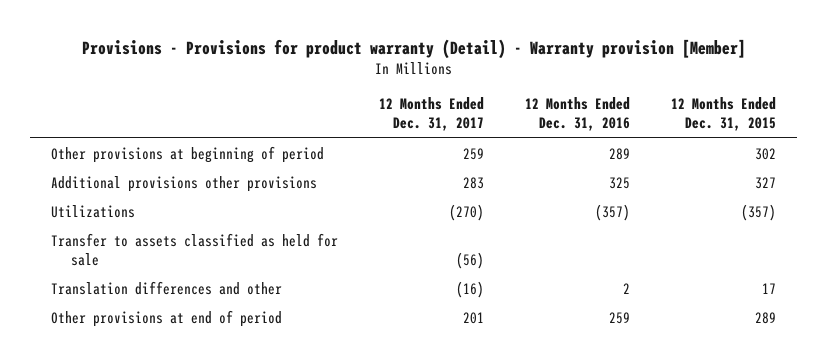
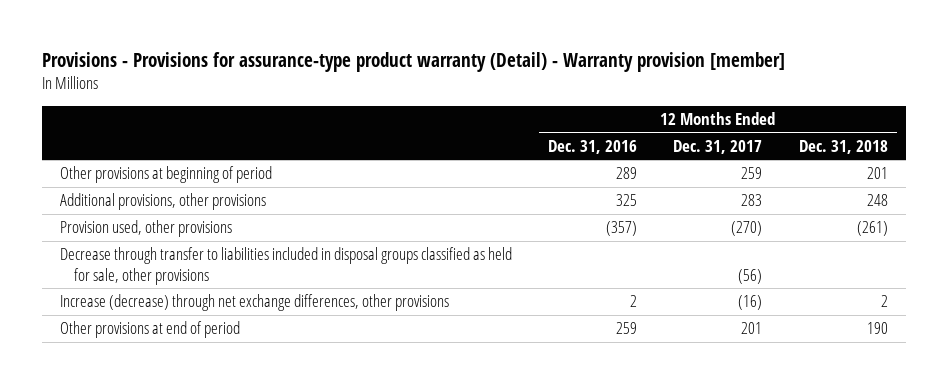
- Provisions - Provisions for product warranty (Detail) - Warranty provision [Member]
+ Provisions - Provisions for assurance-type product warranty (Detail) - Warranty provision [member]
- | 12 Months Ended Dec. 31, 2017 | 12 Months Ended Dec. 31, 2016 | 12 Months Ended Dec. 31, 2015
+ | 12 Months Ended Dec. 31, 2016 | 12 Months Ended Dec. 31, 2017 | 12 Months Ended Dec. 31, 2018
- Additional provisions other provisions | 283 | 325 | 327
- Utilizations | (270) | (357) | (357)
- Transfer to assets classified as held for sale | (56) | |
- Translation differences and other | (16) | 2 | 17
+ Additional provisions, other provisions | 325 | 283 | 248
+ Provision used, other provisions | (357) | (270) | (261)
+ Decrease through transfer to liabilities included in disposal groups classified as held for sale, other provisions | | (56) |
+ Increase (decrease) through net exchange differences, other provisions | 2 | (16) | 2

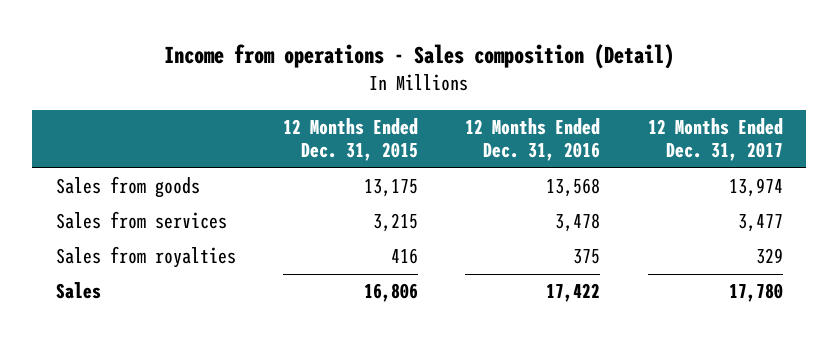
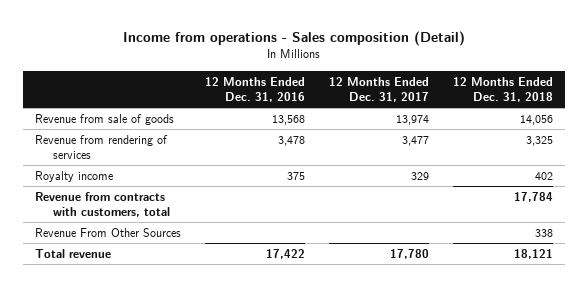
- | 12 Months Ended Dec. 31, 2015 | 12 Months Ended Dec. 31, 2016 | 12 Months Ended Dec. 31, 2017
+ | 12 Months Ended Dec. 31, 2016 | 12 Months Ended Dec. 31, 2017 | 12 Months Ended Dec. 31, 2018
- Sales from goods | 13,175 | 13,568 | 13,974
- Sales from services | 3,215 | 3,478 | 3,477
- Sales from royalties | 416 | 375 | 329
- Sales | 16,806 | 17,422 | 17,780
+ Revenue from sale of goods | 13,568 | 13,974 | 14,056
+ Revenue from rendering of services | 3,478 | 3,477 | 3,325
+ Royalty income | 375 | 329 | 402
+ Revenue from contracts with customers, total | | | 17,784
+ Revenue From Other Sources | | | 338
+ Total revenue | 17,422 | 17,780 | 18,121

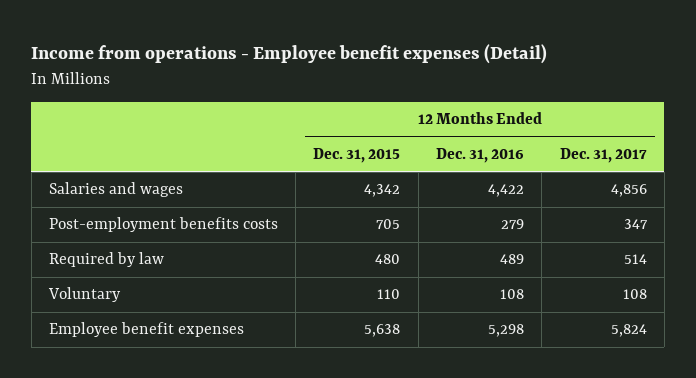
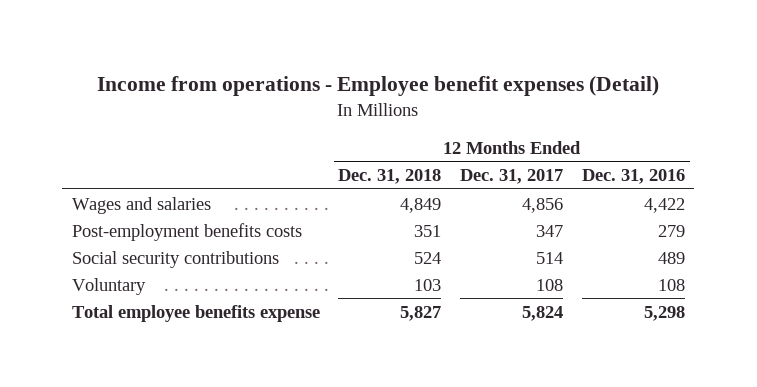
- | 12 Months Ended Dec. 31, 2015 | 12 Months Ended Dec. 31, 2016 | 12 Months Ended Dec. 31, 2017
+ | 12 Months Ended Dec. 31, 2018 | 12 Months Ended Dec. 31, 2017 | 12 Months Ended Dec. 31, 2016
- Salaries and wages | 4,342 | 4,422 | 4,856
+ Wages and salaries | 4,849 | 4,856 | 4,422
- Required by law | 480 | 489 | 514
+ Social security contributions | 524 | 514 | 489
- Employee benefit expenses | 5,638 | 5,298 | 5,824
+ Total employee benefits expense | 5,827 | 5,824 | 5,298

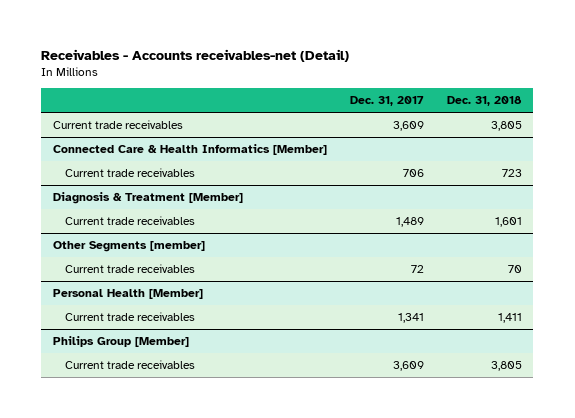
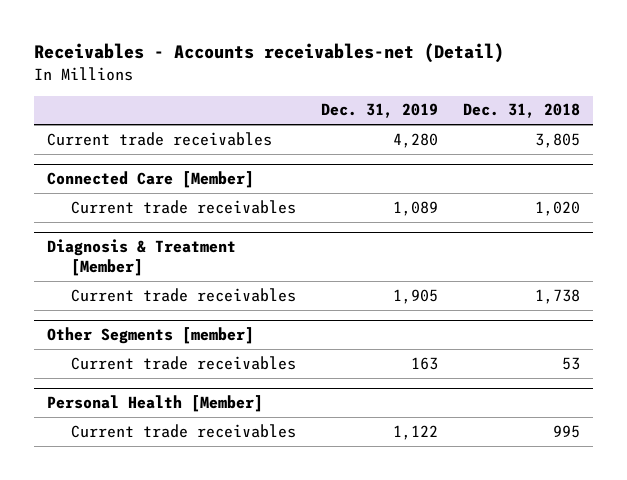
- | Dec. 31, 2017 | Dec. 31, 2018
+ | Dec. 31, 2019 | Dec. 31, 2018
- Connected Care & Health Informatics [Member]
- Current trade receivables | 706 | 723
+ Connected Care [Member]
+ Current trade receivables | 1,089 | 1,020
@ Diagnosis & Treatment [Member]
- Current trade receivables | 1,489 | 1,601
+ Current trade receivables | 1,905 | 1,738
@ Other Segments [member]
- Current trade receivables | 72 | 70
+ Current trade receivables | 163 | 53
@ Personal Health [Member]
- Current trade receivables | 1,341 | 1,411
- Philips Group [Member]
- Current trade receivables | 3,609 | 3,805
@ Personal Health [Member]
+ Current trade receivables | 1,122 | 995

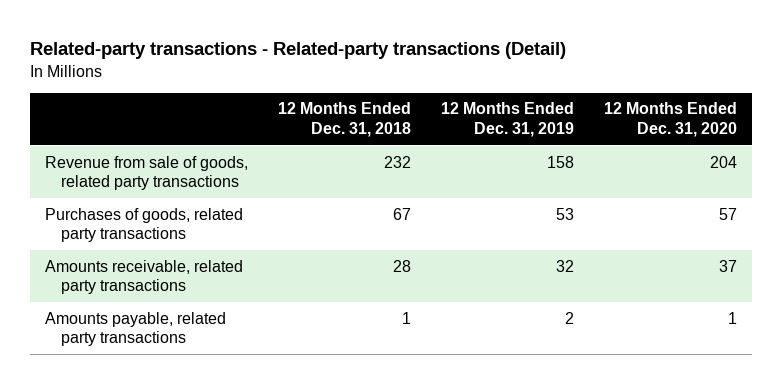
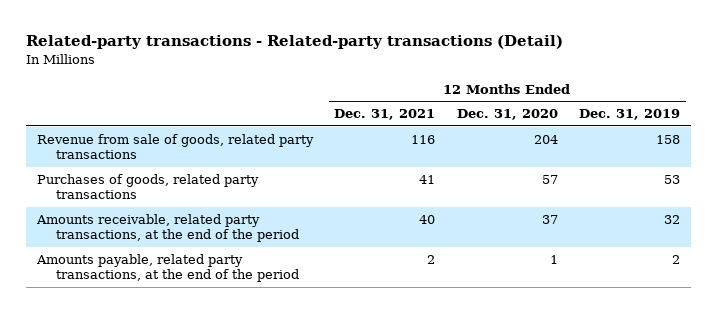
- | 12 Months Ended Dec. 31, 2018 | 12 Months Ended Dec. 31, 2019 | 12 Months Ended Dec. 31, 2020
+ | 12 Months Ended Dec. 31, 2021 | 12 Months Ended Dec. 31, 2020 | 12 Months Ended Dec. 31, 2019
- Amounts receivable, related party transactions | 28 | 32 | 37
- Amounts payable, related party transactions | 1 | 2 | 1
+ Amounts receivable, related party transactions, at the end of the period | 40 | 37 | 32
+ Amounts payable, related party transactions, at the end of the period | 2 | 1 | 2

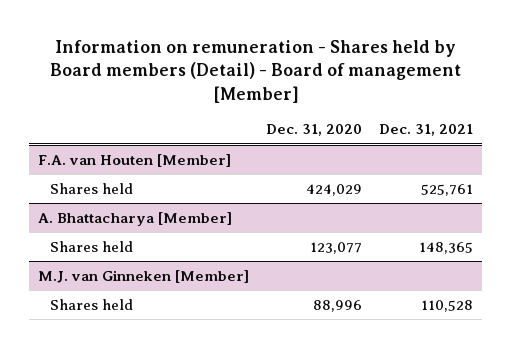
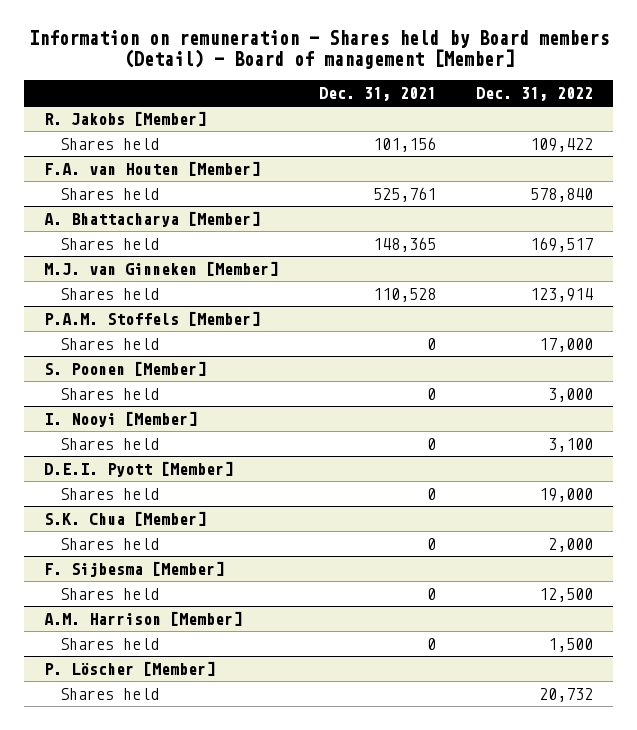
- | Dec. 31, 2020 | Dec. 31, 2021
+ | Dec. 31, 2021 | Dec. 31, 2022
+ R. Jakobs [Member]
+ Shares held | 101,156 | 109,422
+ P.A.M. Stoffels [Member]
+ Shares held | 0 | 17,000
+ S. Poonen [Member]
+ Shares held | 0 | 3,000
+ I. Nooyi [Member]
+ Shares held | 0 | 3,100
+ D.E.I. Pyott [Member]
+ Shares held | 0 | 19,000
+ S.K. Chua [Member]
+ Shares held | 0 | 2,000
+ F. Sijbesma [Member]
+ Shares held | 0 | 12,500
+ A.M. Harrison [Member]
+ Shares held | 0 | 1,500
+ P. Löscher [Member]
+ Shares held | | 20,732

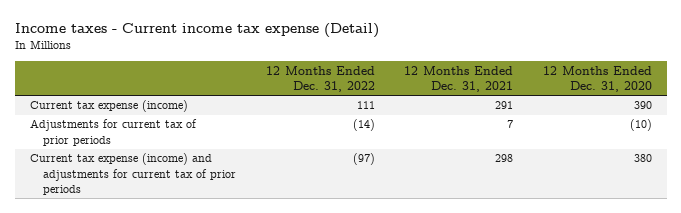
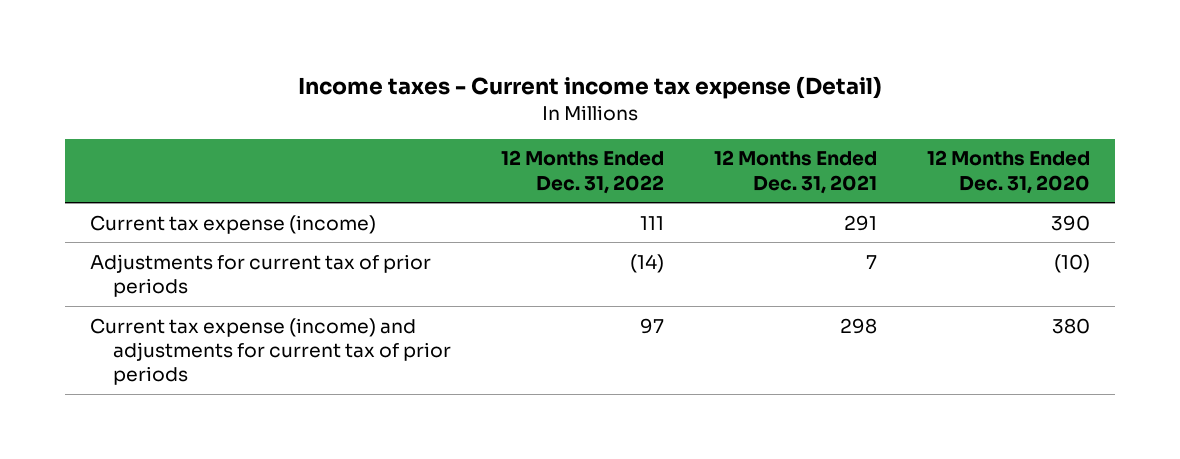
- Current tax expense (income) and adjustments for current tax of prior periods | (97) | 298 | 380
+ Current tax expense (income) and adjustments for current tax of prior periods | 97 | 298 | 380

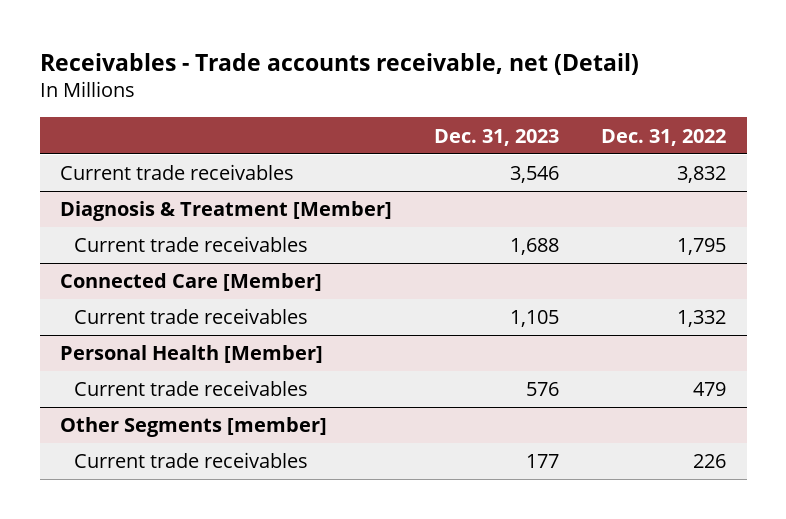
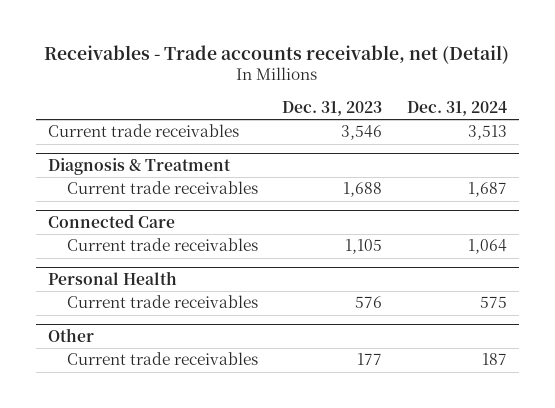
- | Dec. 31, 2023 | Dec. 31, 2022
+ | Dec. 31, 2023 | Dec. 31, 2024
- Diagnosis & Treatment [Member]
+ Diagnosis & Treatment
- Connected Care [Member]
+ Connected Care
- Personal Health [Member]
+ Personal Health
- Other Segments [member]
+ Other

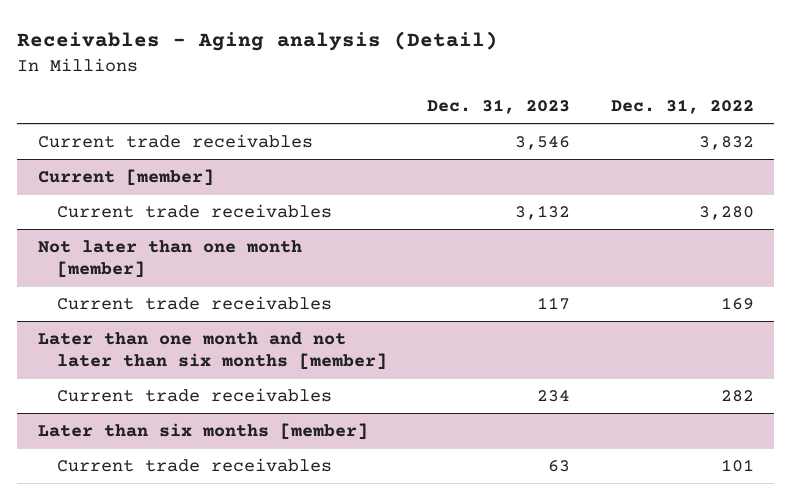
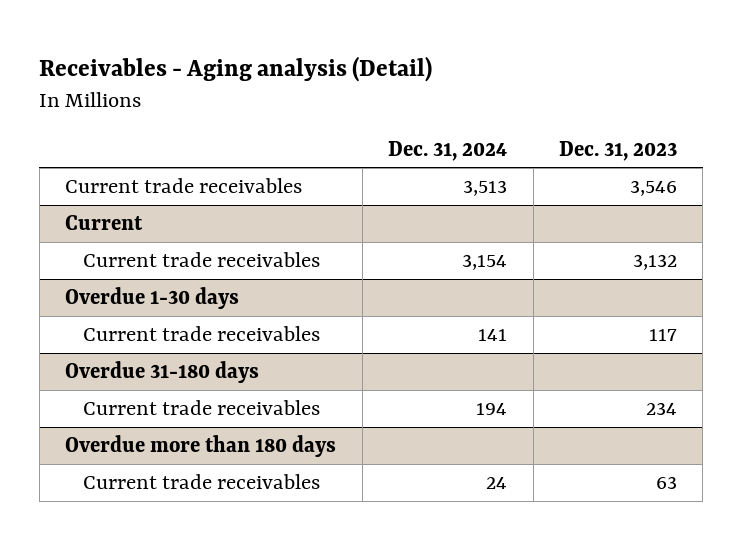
- | Dec. 31, 2023 | Dec. 31, 2022
+ | Dec. 31, 2024 | Dec. 31, 2023
- Current [member]
+ Current
- Not later than one month [member]
+ Overdue 1-30 days
- Later than one month and not later than six months [member]
+ Overdue 31-180 days
- Later than six months [member]
+ Overdue more than 180 days

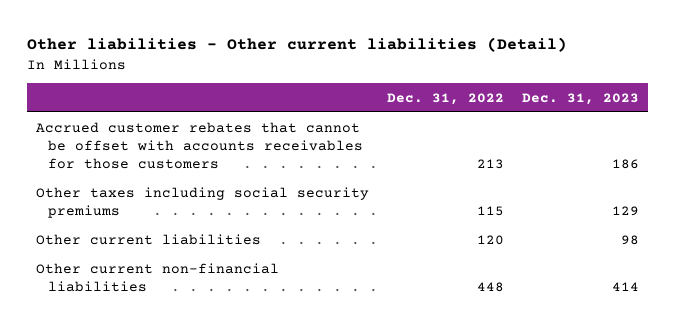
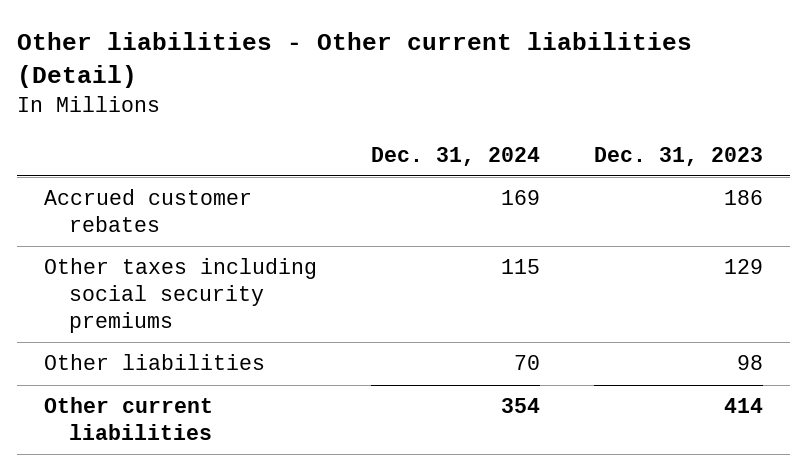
- | Dec. 31, 2022 | Dec. 31, 2023
+ | Dec. 31, 2024 | Dec. 31, 2023
- Accrued customer rebates that cannot be offset with accounts receivables for those customers | 213 | 186
+ Accrued customer rebates | 169 | 186
- Other current liabilities | 120 | 98
- Other current non-financial liabilities | 448 | 414
+ Other liabilities | 70 | 98
+ Other current liabilities | 354 | 414

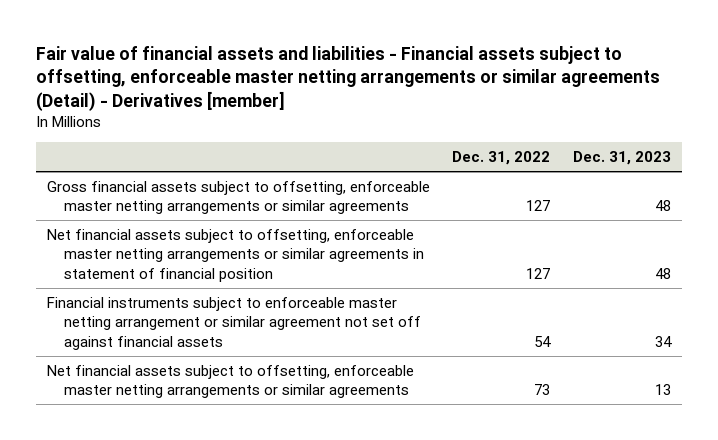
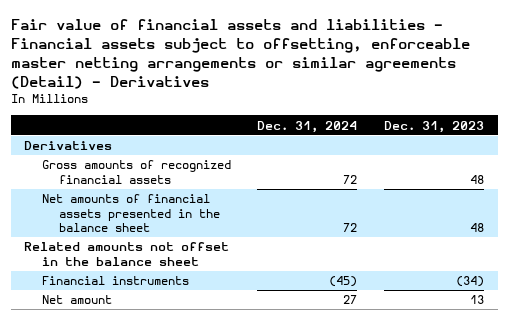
- Fair value of financial assets and liabilities - Financial assets subject to offsetting, enforceable master netting arrangements or similar agreements (Detail) - Derivatives [member]
+ Fair value of financial assets and liabilities - Financial assets subject to offsetting, enforceable master netting arrangements or similar agreements (Detail) - Derivatives
- | Dec. 31, 2022 | Dec. 31, 2023
+ | Dec. 31, 2024 | Dec. 31, 2023
- Gross financial assets subject to offsetting, enforceable master netting arrangements or similar agreements | 127 | 48
- Net financial assets subject to offsetting, enforceable master netting arrangements or similar agreements in statement of financial position | 127 | 48
- Financial instruments subject to enforceable master netting arrangement or similar agreement not set off against financial assets | 54 | 34
- Net financial assets subject to offsetting, enforceable master netting arrangements or similar agreements | 73 | 13
+ Derivatives
+ Gross amounts of recognized financial assets | 72 | 48
+ Net amounts of financial assets presented in the balance sheet | 72 | 48
+ Related amounts not offset in the balance sheet
+ Financial instruments | (45) | (34)
+ Net amount | 27 | 13

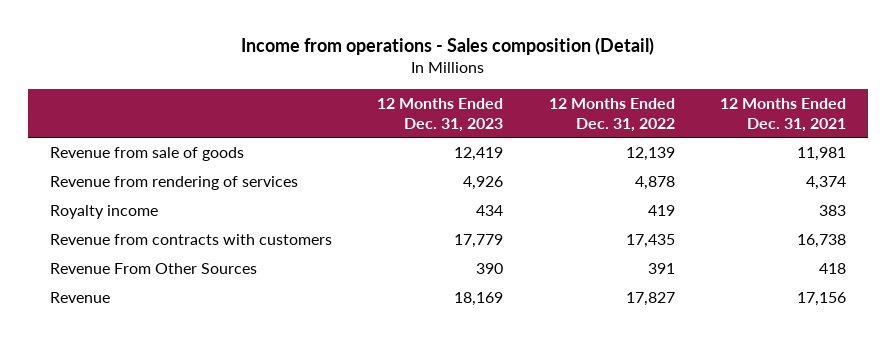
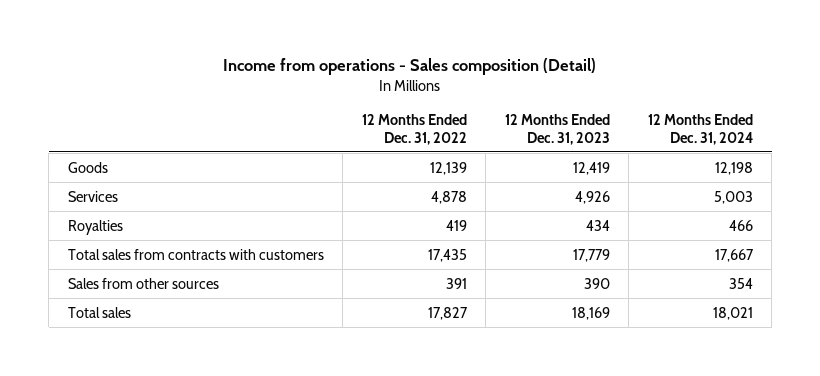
- | 12 Months Ended Dec. 31, 2023 | 12 Months Ended Dec. 31, 2022 | 12 Months Ended Dec. 31, 2021
+ | 12 Months Ended Dec. 31, 2022 | 12 Months Ended Dec. 31, 2023 | 12 Months Ended Dec. 31, 2024
- Revenue from sale of goods | 12,419 | 12,139 | 11,981
- Revenue from rendering of services | 4,926 | 4,878 | 4,374
- Royalty income | 434 | 419 | 383
- Revenue from contracts with customers | 17,779 | 17,435 | 16,738
- Revenue From Other Sources | 390 | 391 | 418
- Revenue | 18,169 | 17,827 | 17,156
+ Goods | 12,139 | 12,419 | 12,198
+ Services | 4,878 | 4,926 | 5,003
+ Royalties | 419 | 434 | 466
+ Total sales from contracts with customers | 17,435 | 17,779 | 17,667
+ Sales from other sources | 391 | 390 | 354
+ Total sales | 17,827 | 18,169 | 18,021

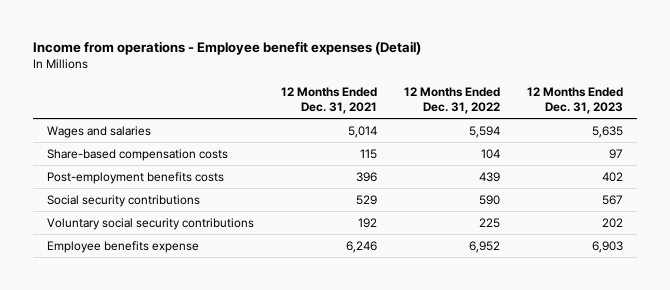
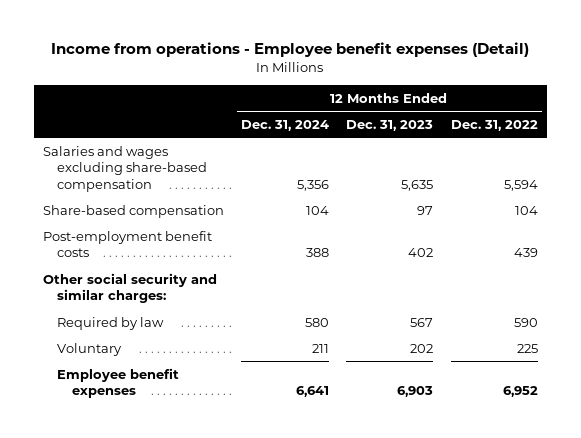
- | 12 Months Ended Dec. 31, 2021 | 12 Months Ended Dec. 31, 2022 | 12 Months Ended Dec. 31, 2023
+ | 12 Months Ended Dec. 31, 2024 | 12 Months Ended Dec. 31, 2023 | 12 Months Ended Dec. 31, 2022
- Wages and salaries | 5,014 | 5,594 | 5,635
- Share-based compensation costs | 115 | 104 | 97
- Post-employment benefits costs | 396 | 439 | 402
- Social security contributions | 529 | 590 | 567
- Voluntary social security contributions | 192 | 225 | 202
- Employee benefits expense | 6,246 | 6,952 | 6,903
+ Salaries and wages excluding share-based compensation | 5,356 | 5,635 | 5,594
+ Share-based compensation | 104 | 97 | 104
+ Post-employment benefit costs | 388 | 402 | 439
+ Other social security and similar charges:
+ Required by law | 580 | 567 | 590
+ Voluntary | 211 | 202 | 225
+ Employee benefit expenses | 6,641 | 6,903 | 6,952

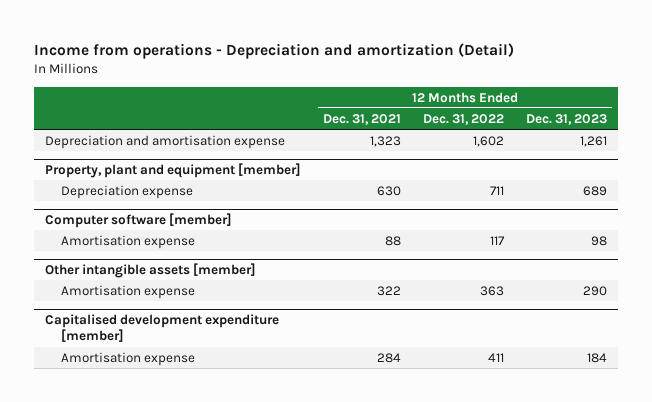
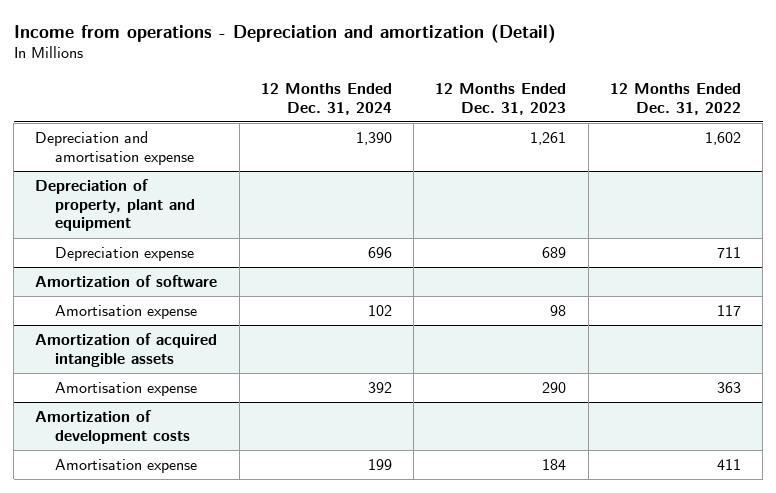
- | 12 Months Ended Dec. 31, 2021 | 12 Months Ended Dec. 31, 2022 | 12 Months Ended Dec. 31, 2023
+ | 12 Months Ended Dec. 31, 2024 | 12 Months Ended Dec. 31, 2023 | 12 Months Ended Dec. 31, 2022
- Property, plant and equipment [member]
+ Depreciation of property, plant and equipment
- Computer software [member]
+ Amortization of software
- Other intangible assets [member]
+ Amortization of acquired intangible assets
- Capitalised development expenditure [member]
+ Amortization of development costs

